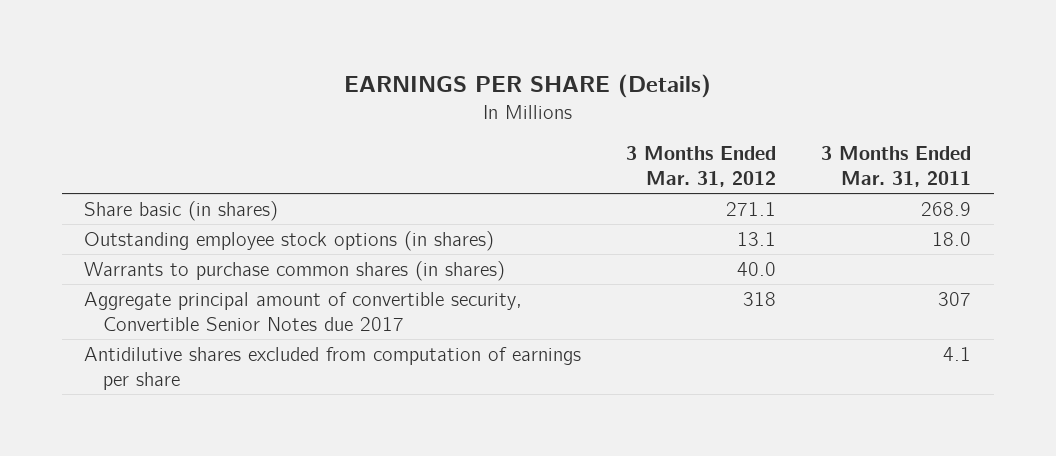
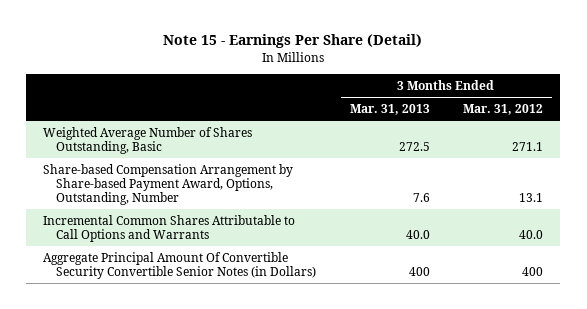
- EARNINGS PER SHARE (Details)
+ Note 15 - Earnings Per Share (Detail)
- | 3 Months Ended Mar. 31, 2012 | 3 Months Ended Mar. 31, 2011
+ | 3 Months Ended Mar. 31, 2013 | 3 Months Ended Mar. 31, 2012
- Share basic (in shares) | 271.1 | 268.9
- Outstanding employee stock options (in shares) | 13.1 | 18.0
- Warrants to purchase common shares (in shares) | 40.0 |
- Aggregate principal amount of convertible security, Convertible Senior Notes due 2017 | 318 | 307
- Antidilutive shares excluded from computation of earnings per share | | 4.1
+ Weighted Average Number of Shares Outstanding, Basic | 272.5 | 271.1
+ Share-based Compensation Arrangement by Share-based Payment Award, Options, Outstanding, Number | 7.6 | 13.1
+ Incremental Common Shares Attributable to Call Options and Warrants | 40.0 | 40.0
+ Aggregate Principal Amount Of Convertible Security Convertible Senior Notes (in Dollars) | 400 | 400

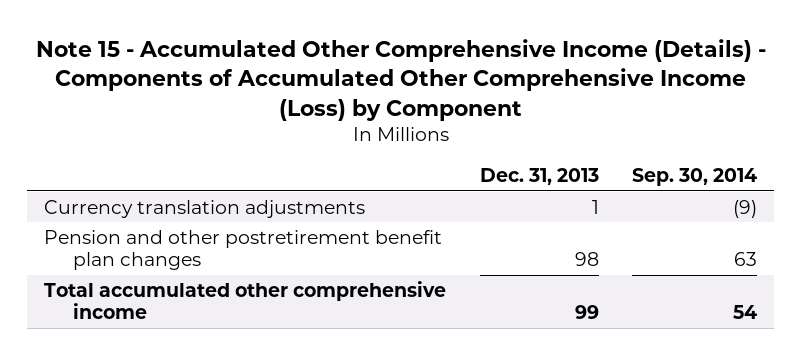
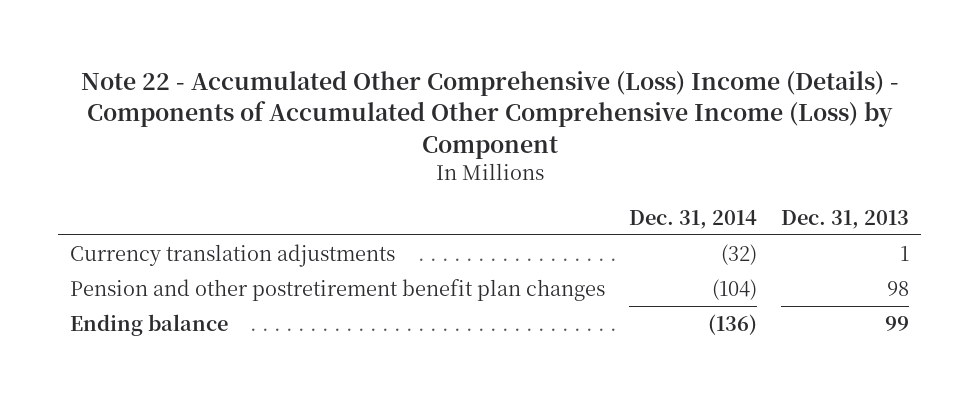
- Note 15 - Accumulated Other Comprehensive Income (Details) - Components of Accumulated Other Comprehensive Income (Loss) by Component
+ Note 22 - Accumulated Other Comprehensive (Loss) Income (Details) - Components of Accumulated Other Comprehensive Income (Loss) by Component
- | Dec. 31, 2013 | Sep. 30, 2014
+ | Dec. 31, 2014 | Dec. 31, 2013
- Total accumulated other comprehensive income | 99 | 54
+ Ending balance | (136) | 99

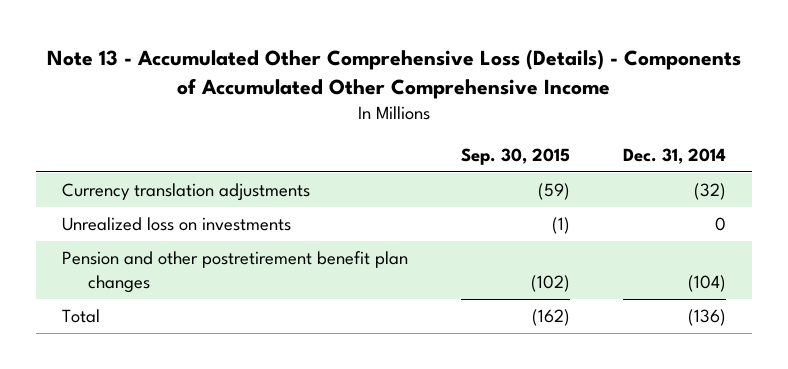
- Note 22 - Accumulated Other Comprehensive (Loss) Income (Details) - Components of Accumulated Other Comprehensive Income (Loss) by Component
+ Note 13 - Accumulated Other Comprehensive Loss (Details) - Components of Accumulated Other Comprehensive Income
- | Dec. 31, 2014 | Dec. 31, 2013
+ | Sep. 30, 2015 | Dec. 31, 2014
+ Unrealized loss on investments | (1) | 0
- Ending balance | (136) | 99
+ Total | (162) | (136)

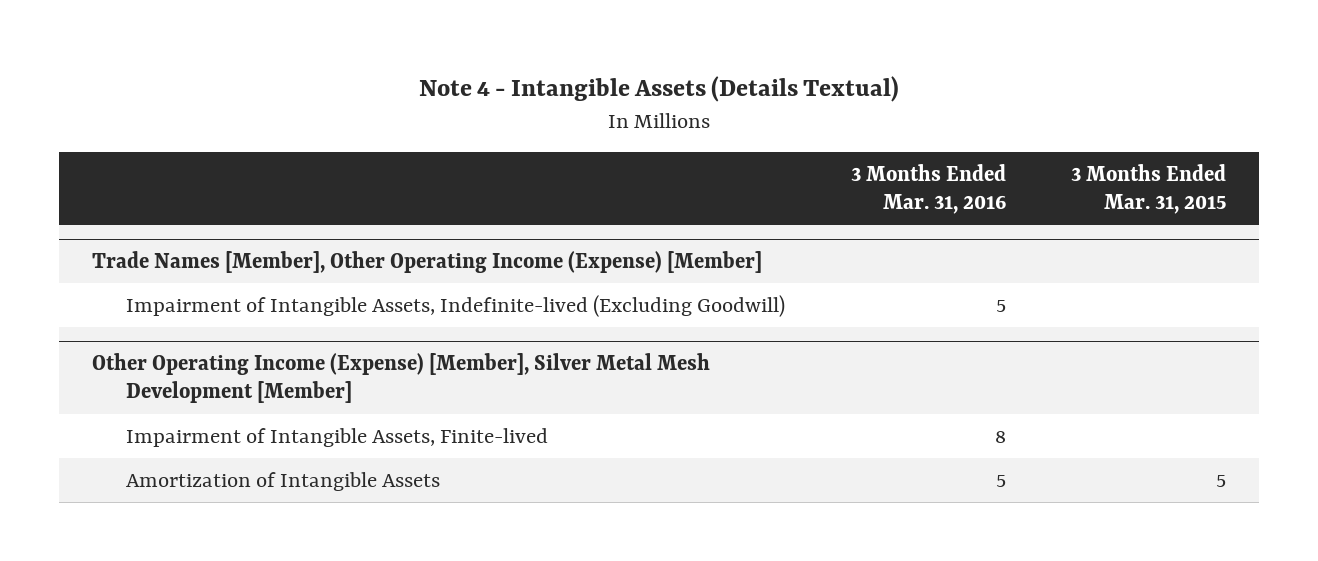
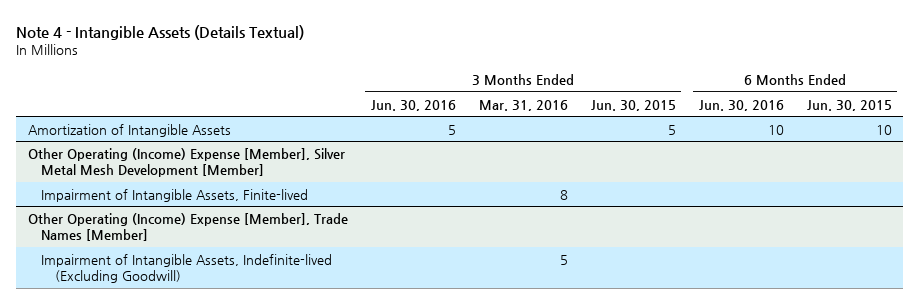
- | 3 Months Ended Mar. 31, 2016 | 3 Months Ended Mar. 31, 2015
+ | 3 Months Ended Jun. 30, 2016 | 3 Months Ended Mar. 31, 2016 | 3 Months Ended Jun. 30, 2015 | 6 Months Ended Jun. 30, 2016 | 6 Months Ended Jun. 30, 2015
- Trade Names [Member], Other Operating Income (Expense) [Member]
- Impairment of Intangible Assets, Indefinite-lived (Excluding Goodwill) | 5 |
- Other Operating Income (Expense) [Member], Silver Metal Mesh Development [Member]
+ Amortization of Intangible Assets | 5 | | 5 | 10 | 10
+ Other Operating (Income) Expense [Member], Silver Metal Mesh Development [Member]
- Amortization of Intangible Assets | 5 | 5
+ Other Operating (Income) Expense [Member], Trade Names [Member]
+ Impairment of Intangible Assets, Indefinite-lived (Excluding Goodwill) | | 5 | | |

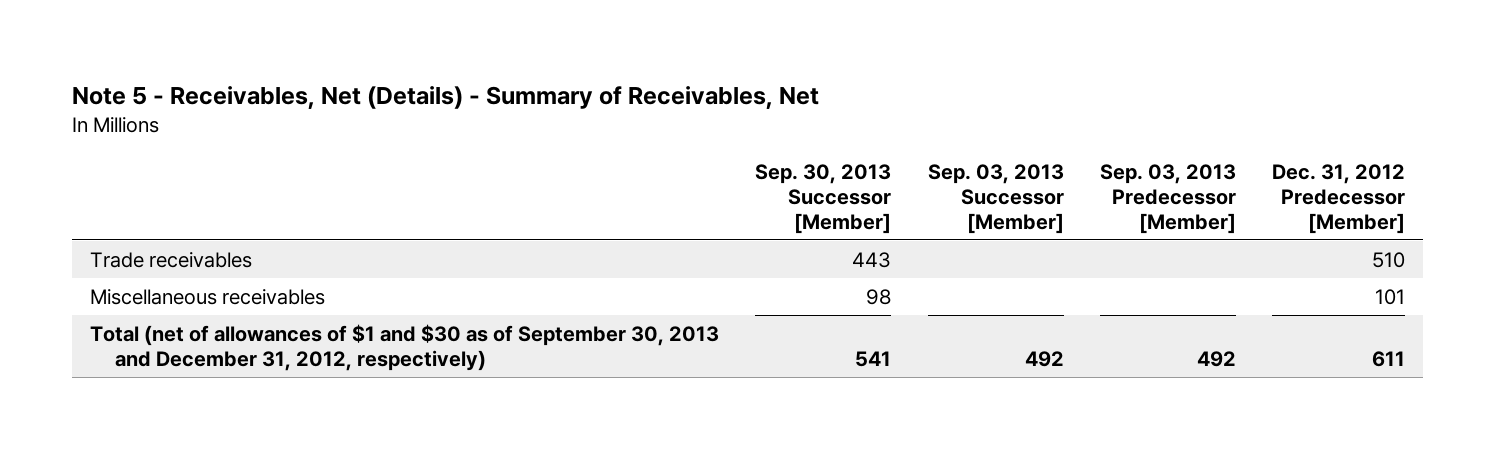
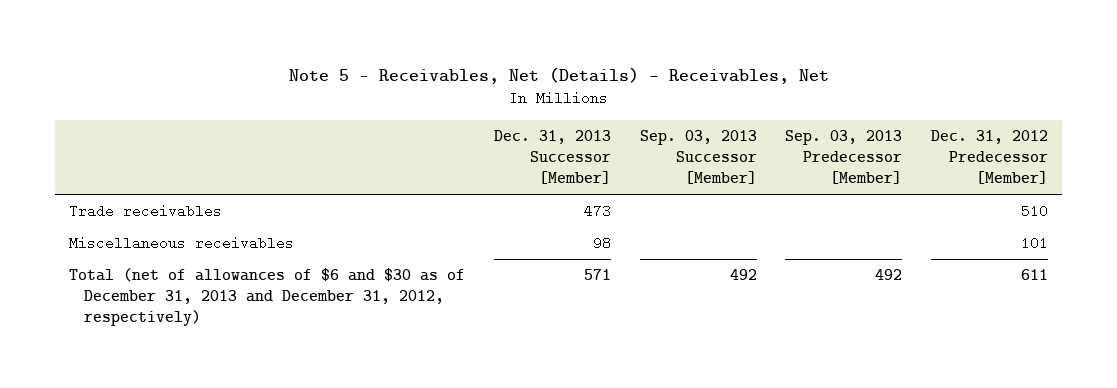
- Note 5 - Receivables, Net (Details) - Summary of Receivables, Net
+ Note 5 - Receivables, Net (Details) - Receivables, Net
- | Sep. 30, 2013 Successor [Member] | Sep. 03, 2013 Successor [Member] | Sep. 03, 2013 Predecessor [Member] | Dec. 31, 2012 Predecessor [Member]
+ | Dec. 31, 2013 Successor [Member] | Sep. 03, 2013 Successor [Member] | Sep. 03, 2013 Predecessor [Member] | Dec. 31, 2012 Predecessor [Member]
- Total (net of allowances of $1 and $30 as of September 30, 2013 and December 31, 2012, respectively) | 541 | 492 | 492 | 611
+ Total (net of allowances of $6 and $30 as of December 31, 2013 and December 31, 2012, respectively) | 571 | 492 | 492 | 611

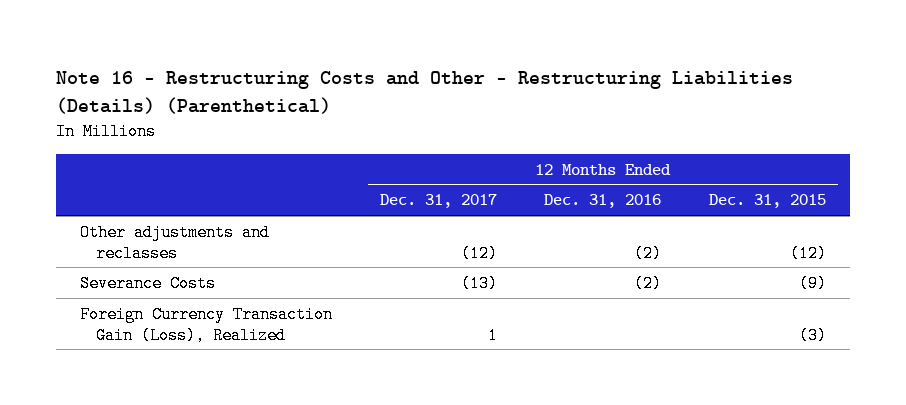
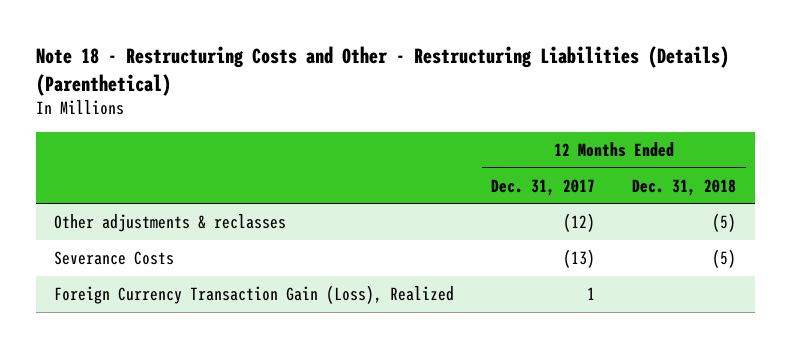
- Note 16 - Restructuring Costs and Other - Restructuring Liabilities (Details) (Parenthetical)
+ Note 18 - Restructuring Costs and Other - Restructuring Liabilities (Details) (Parenthetical)
- | 12 Months Ended Dec. 31, 2017 | 12 Months Ended Dec. 31, 2016 | 12 Months Ended Dec. 31, 2015
+ | 12 Months Ended Dec. 31, 2017 | 12 Months Ended Dec. 31, 2018
- Other adjustments and reclasses | (12) | (2) | (12)
+ Other adjustments & reclasses | (12) | (5)

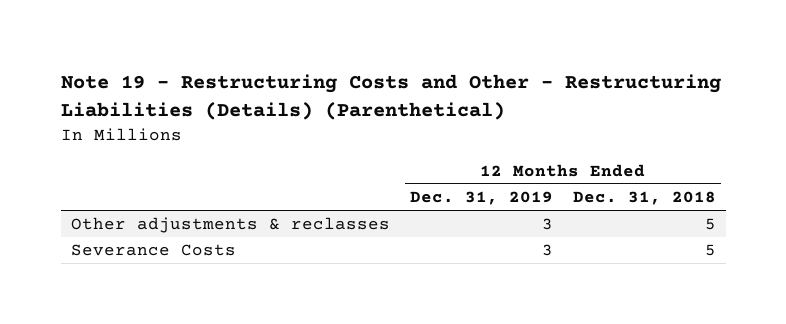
- Note 18 - Restructuring Costs and Other - Restructuring Liabilities (Details) (Parenthetical)
+ Note 19 - Restructuring Costs and Other - Restructuring Liabilities (Details) (Parenthetical)
- | 12 Months Ended Dec. 31, 2017 | 12 Months Ended Dec. 31, 2018
+ | 12 Months Ended Dec. 31, 2019 | 12 Months Ended Dec. 31, 2018
- Other adjustments & reclasses | (12) | (5)
- Severance Costs | (13) | (5)
- Foreign Currency Transaction Gain (Loss), Realized | 1 |
+ Other adjustments & reclasses | 3 | 5
+ Severance Costs | 3 | 5

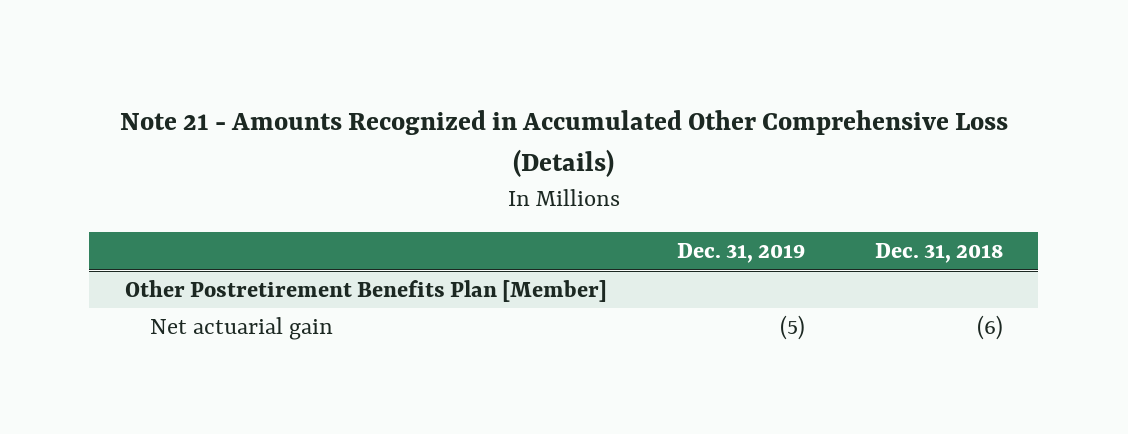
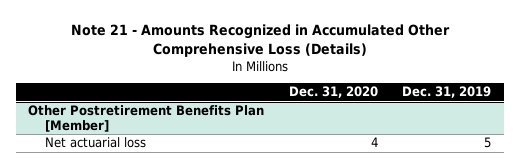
- | Dec. 31, 2019 | Dec. 31, 2018
+ | Dec. 31, 2020 | Dec. 31, 2019
@ Other Postretirement Benefits Plan [Member]
- Net actuarial gain | (5) | (6)
+ Net actuarial loss | 4 | 5

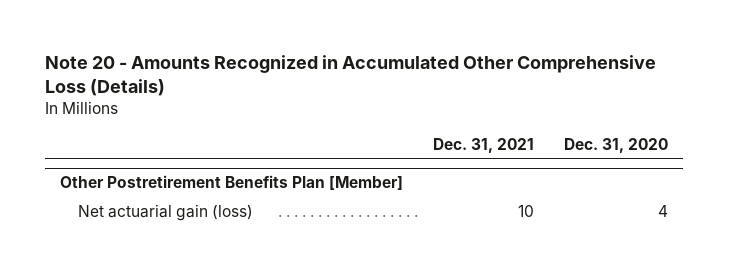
- Note 21 - Amounts Recognized in Accumulated Other Comprehensive Loss (Details)
+ Note 20 - Amounts Recognized in Accumulated Other Comprehensive Loss (Details)
- | Dec. 31, 2020 | Dec. 31, 2019
+ | Dec. 31, 2021 | Dec. 31, 2020
@ Other Postretirement Benefits Plan [Member]
- Net actuarial loss | 4 | 5
+ Net actuarial gain (loss) | 10 | 4

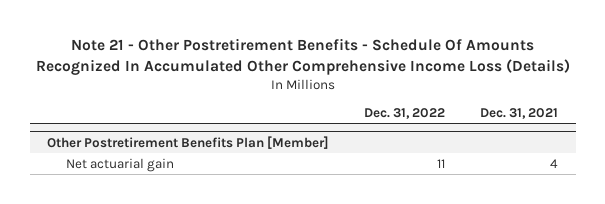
- Note 20 - Amounts Recognized in Accumulated Other Comprehensive Loss (Details)
+ Note 21 - Other Postretirement Benefits - Schedule Of Amounts Recognized In Accumulated Other Comprehensive Income Loss (Details)
- | Dec. 31, 2021 | Dec. 31, 2020
+ | Dec. 31, 2022 | Dec. 31, 2021
@ Other Postretirement Benefits Plan [Member]
- Net actuarial gain (loss) | 10 | 4
+ Net actuarial gain | 11 | 4

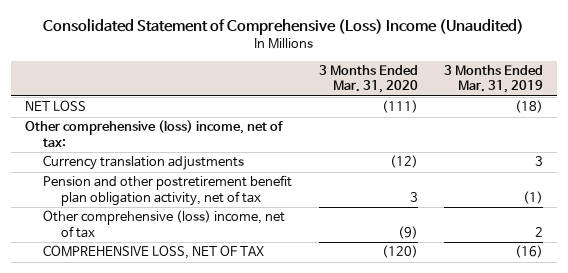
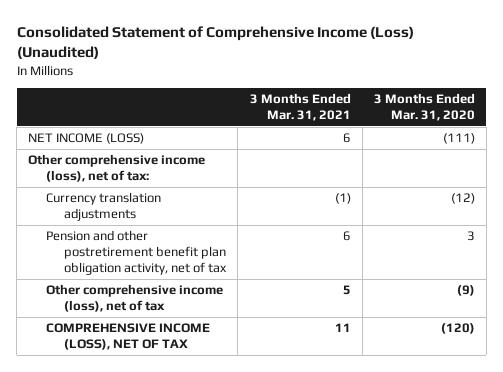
- Consolidated Statement of Comprehensive (Loss) Income (Unaudited)
+ Consolidated Statement of Comprehensive Income (Loss) (Unaudited)
- | 3 Months Ended Mar. 31, 2020 | 3 Months Ended Mar. 31, 2019
+ | 3 Months Ended Mar. 31, 2021 | 3 Months Ended Mar. 31, 2020
- NET LOSS | (111) | (18)
- Other comprehensive (loss) income, net of tax:
+ NET INCOME (LOSS) | 6 | (111)
+ Other comprehensive income (loss), net of tax:
- Other comprehensive (loss) income, net of tax | (9) | 2
- COMPREHENSIVE LOSS, NET OF TAX | (120) | (16)
+ Other comprehensive income (loss), net of tax | 5 | (9)
+ COMPREHENSIVE INCOME (LOSS), NET OF TAX | 11 | (120)

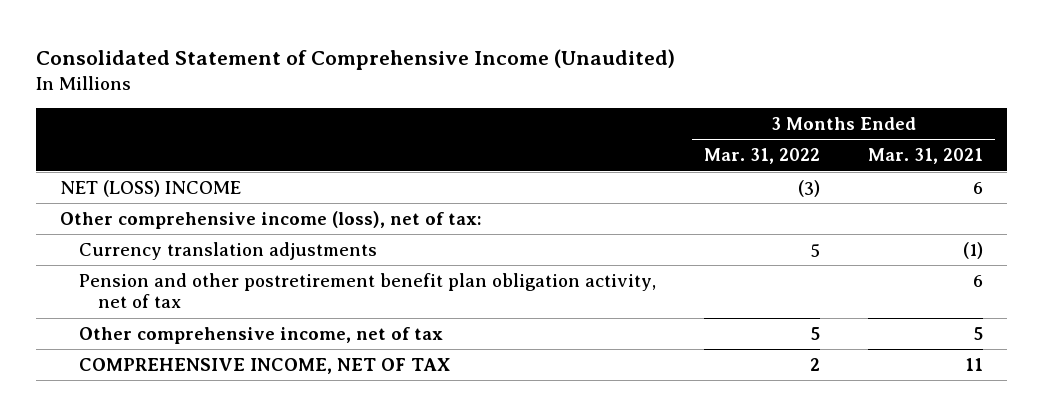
- Consolidated Statement of Comprehensive Income (Loss) (Unaudited)
+ Consolidated Statement of Comprehensive Income (Unaudited)
- | 3 Months Ended Mar. 31, 2021 | 3 Months Ended Mar. 31, 2020
+ | 3 Months Ended Mar. 31, 2022 | 3 Months Ended Mar. 31, 2021
- NET INCOME (LOSS) | 6 | (111)
+ NET (LOSS) INCOME | (3) | 6
- Other comprehensive income (loss), net of tax | 5 | (9)
- COMPREHENSIVE INCOME (LOSS), NET OF TAX | 11 | (120)
+ Other comprehensive income, net of tax | 5 | 5
+ COMPREHENSIVE INCOME, NET OF TAX | 2 | 11

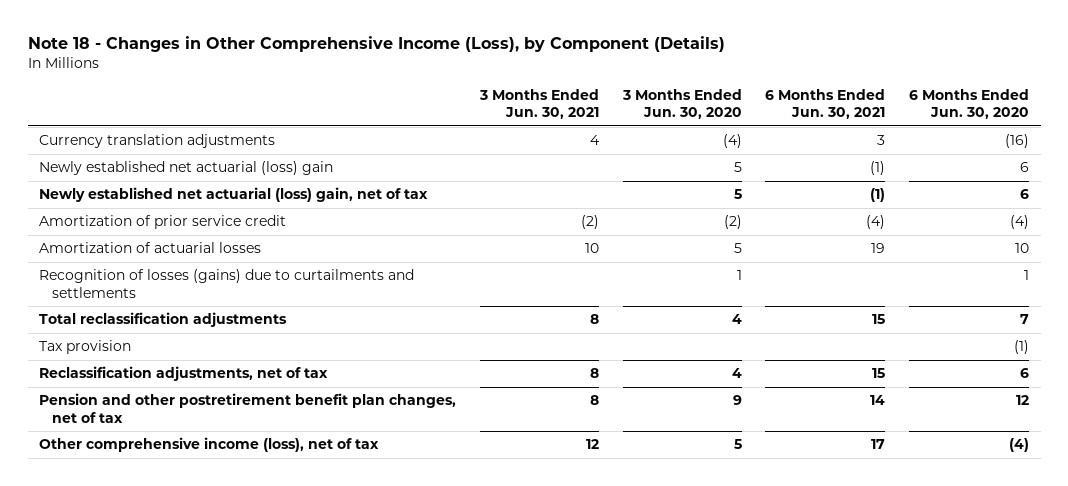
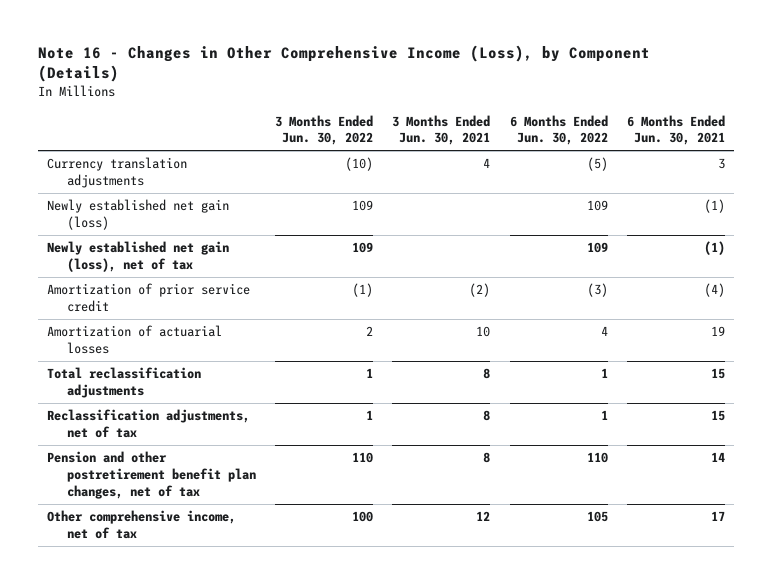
- Note 18 - Changes in Other Comprehensive Income (Loss), by Component (Details)
+ Note 16 - Changes in Other Comprehensive Income (Loss), by Component (Details)
- | 3 Months Ended Jun. 30, 2021 | 3 Months Ended Jun. 30, 2020 | 6 Months Ended Jun. 30, 2021 | 6 Months Ended Jun. 30, 2020
+ | 3 Months Ended Jun. 30, 2022 | 3 Months Ended Jun. 30, 2021 | 6 Months Ended Jun. 30, 2022 | 6 Months Ended Jun. 30, 2021
- Newly established net actuarial (loss) gain | | 5 | (1) | 6
- Newly established net actuarial (loss) gain, net of tax | | 5 | (1) | 6
+ Newly established net gain (loss) | 109 | | 109 | (1)
+ Newly established net gain (loss), net of tax | 109 | | 109 | (1)
- Recognition of losses (gains) due to curtailments and settlements | | 1 | | 1
- Tax provision | | | | (1)
- Other comprehensive income (loss), net of tax | 12 | 5 | 17 | (4)
+ Other comprehensive income, net of tax | 100 | 12 | 105 | 17

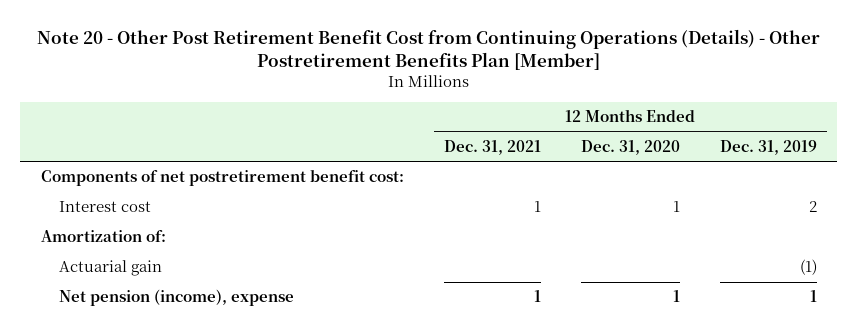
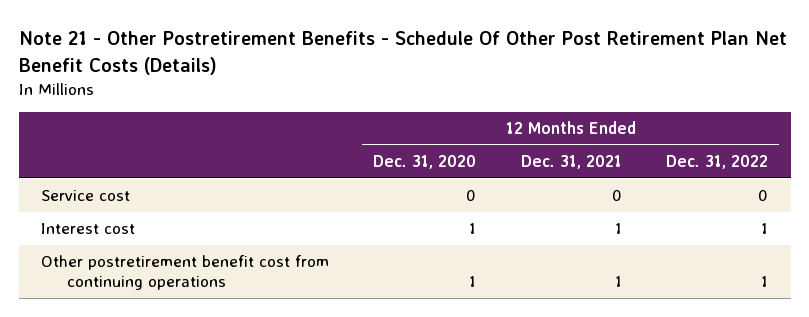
- Note 20 - Other Post Retirement Benefit Cost from Continuing Operations (Details) - Other Postretirement Benefits Plan [Member]
+ Note 21 - Other Postretirement Benefits - Schedule Of Other Post Retirement Plan Net Benefit Costs (Details)
- | 12 Months Ended Dec. 31, 2021 | 12 Months Ended Dec. 31, 2020 | 12 Months Ended Dec. 31, 2019
+ | 12 Months Ended Dec. 31, 2020 | 12 Months Ended Dec. 31, 2021 | 12 Months Ended Dec. 31, 2022
- Components of net postretirement benefit cost:
+ Service cost | 0 | 0 | 0
- Amortization of:
- Actuarial gain | | | (1)
- Net pension (income), expense | 1 | 1 | 1
+ Other postretirement benefit cost from continuing operations | 1 | 1 | 1

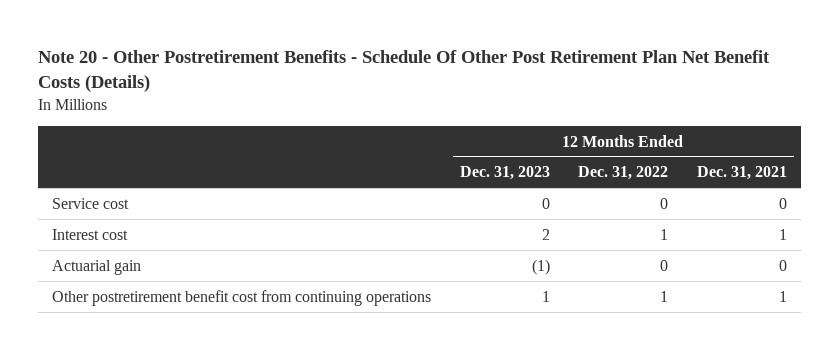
- Note 21 - Other Postretirement Benefits - Schedule Of Other Post Retirement Plan Net Benefit Costs (Details)
+ Note 20 - Other Postretirement Benefits - Schedule Of Other Post Retirement Plan Net Benefit Costs (Details)
- | 12 Months Ended Dec. 31, 2020 | 12 Months Ended Dec. 31, 2021 | 12 Months Ended Dec. 31, 2022
+ | 12 Months Ended Dec. 31, 2023 | 12 Months Ended Dec. 31, 2022 | 12 Months Ended Dec. 31, 2021
+ Actuarial gain | (1) | 0 | 0

